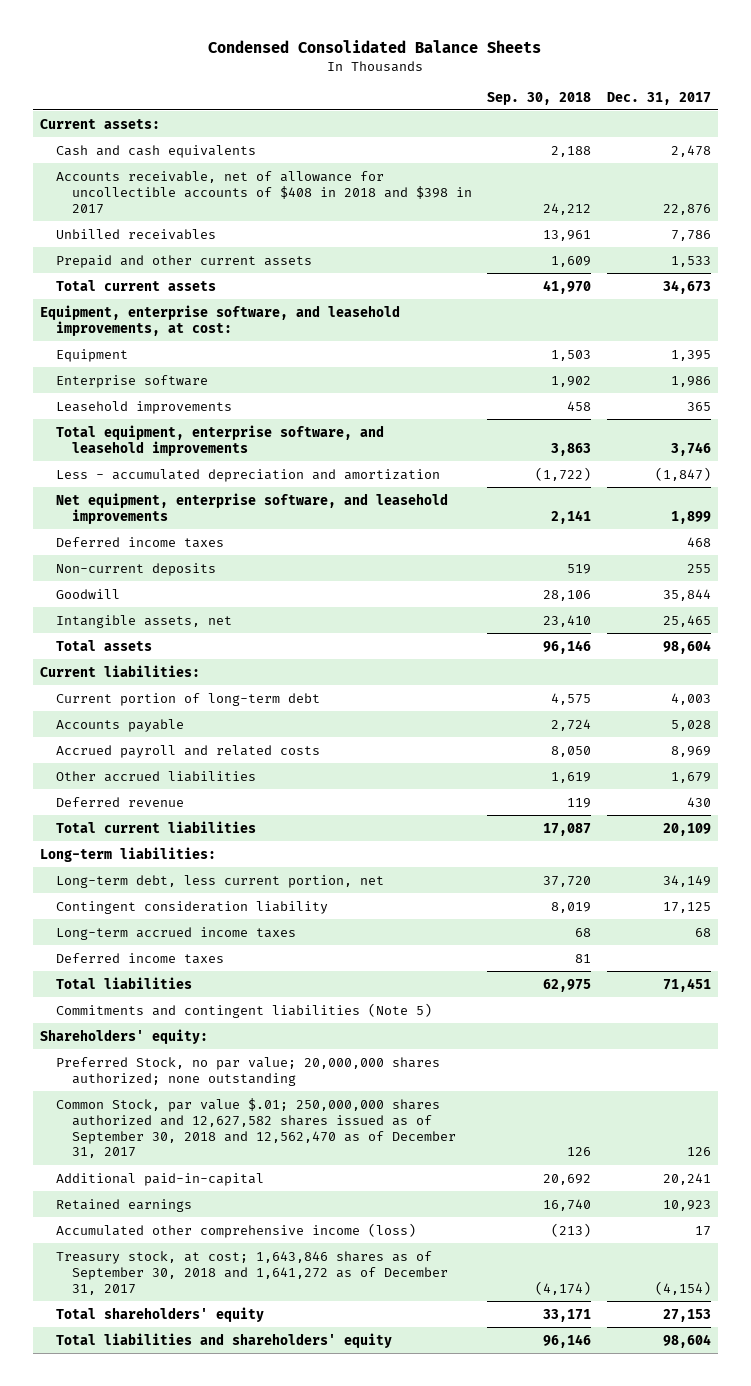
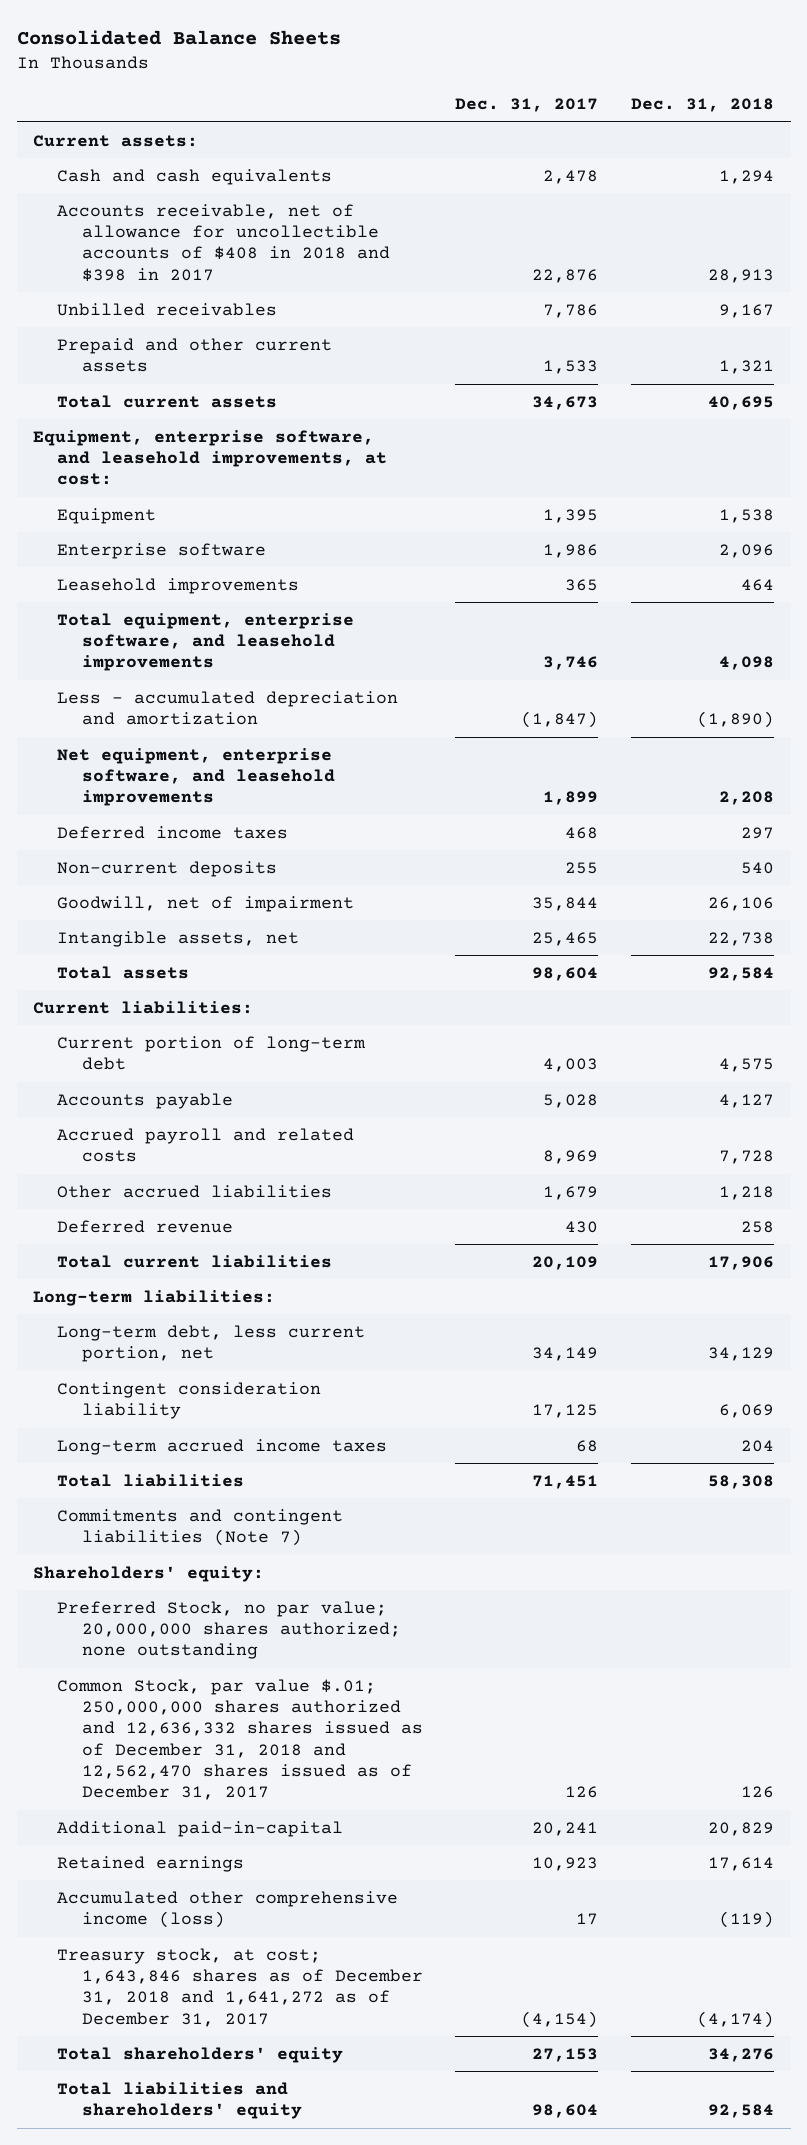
- Condensed Consolidated Balance Sheets
+ Consolidated Balance Sheets
- | Sep. 30, 2018 | Dec. 31, 2017
+ | Dec. 31, 2017 | Dec. 31, 2018
- Goodwill | 28,106 | 35,844
+ Goodwill, net of impairment | 35,844 | 26,106
- Deferred income taxes | 81 |
- Commitments and contingent liabilities (Note 5)
+ Commitments and contingent liabilities (Note 7)
- Common Stock, par value $.01; 250,000,000 shares authorized and 12,627,582 shares issued as of September 30, 2018 and 12,562,470 as of December 31, 2017 | 126 | 126
+ Common Stock, par value $.01; 250,000,000 shares authorized and 12,636,332 shares issued as of December 31, 2018 and 12,562,470 shares issued as of December 31, 2017 | 126 | 126
- Treasury stock, at cost; 1,643,846 shares as of September 30, 2018 and 1,641,272 as of December 31, 2017 | (4,174) | (4,154)
+ Treasury stock, at cost; 1,643,846 shares as of December 31, 2018 and 1,641,272 as of December 31, 2017 | (4,154) | (4,174)

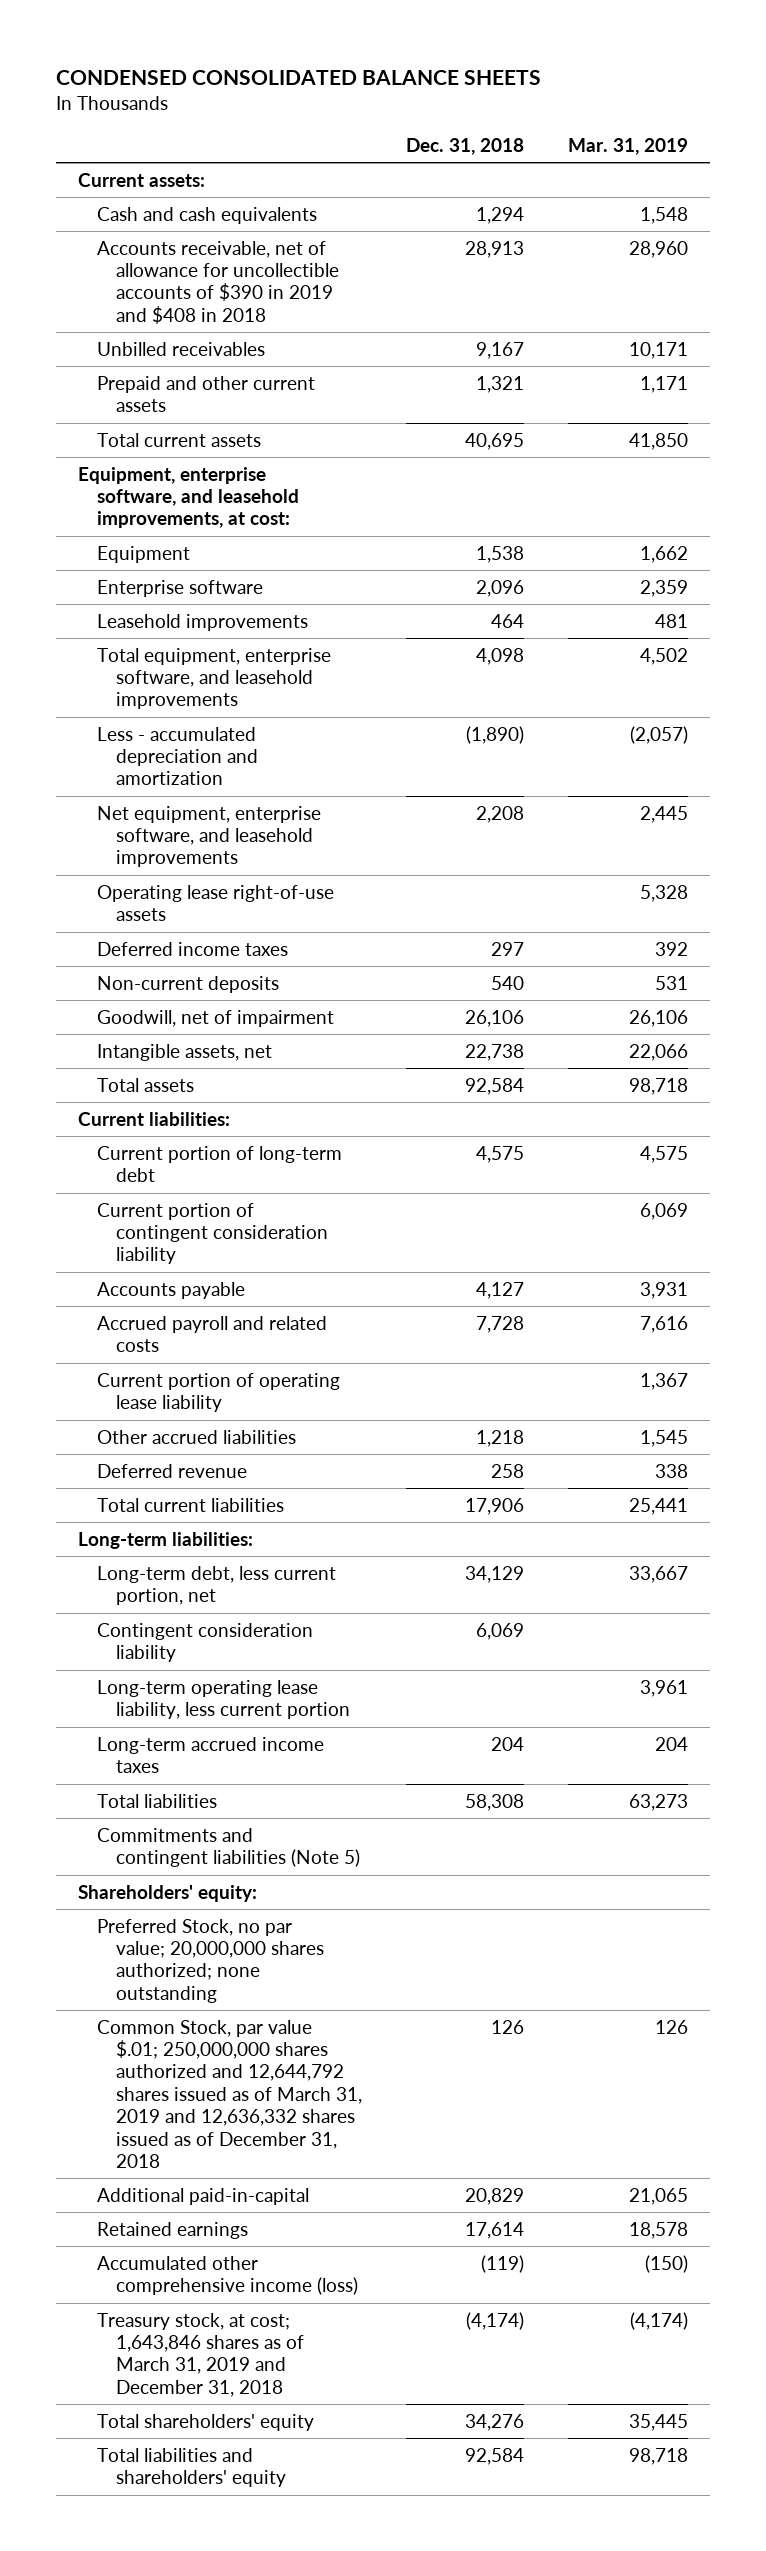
- Consolidated Balance Sheets
+ CONDENSED CONSOLIDATED BALANCE SHEETS
- | Dec. 31, 2017 | Dec. 31, 2018
+ | Dec. 31, 2018 | Mar. 31, 2019
- Accounts receivable, net of allowance for uncollectible accounts of $408 in 2018 and $398 in 2017 | 22,876 | 28,913
+ Accounts receivable, net of allowance for uncollectible accounts of $390 in 2019 and $408 in 2018 | 28,913 | 28,960
+ Operating lease right-of-use assets | | 5,328
+ Current portion of contingent consideration liability | | 6,069
+ Current portion of operating lease liability | | 1,367
+ Long-term operating lease liability, less current portion | | 3,961
- Commitments and contingent liabilities (Note 7)
+ Commitments and contingent liabilities (Note 5)
- Common Stock, par value $.01; 250,000,000 shares authorized and 12,636,332 shares issued as of December 31, 2018 and 12,562,470 shares issued as of December 31, 2017 | 126 | 126
+ Common Stock, par value $.01; 250,000,000 shares authorized and 12,644,792 shares issued as of March 31, 2019 and 12,636,332 shares issued as of December 31, 2018 | 126 | 126
- Treasury stock, at cost; 1,643,846 shares as of December 31, 2018 and 1,641,272 as of December 31, 2017 | (4,154) | (4,174)
+ Treasury stock, at cost; 1,643,846 shares as of March 31, 2019 and December 31, 2018 | (4,174) | (4,174)

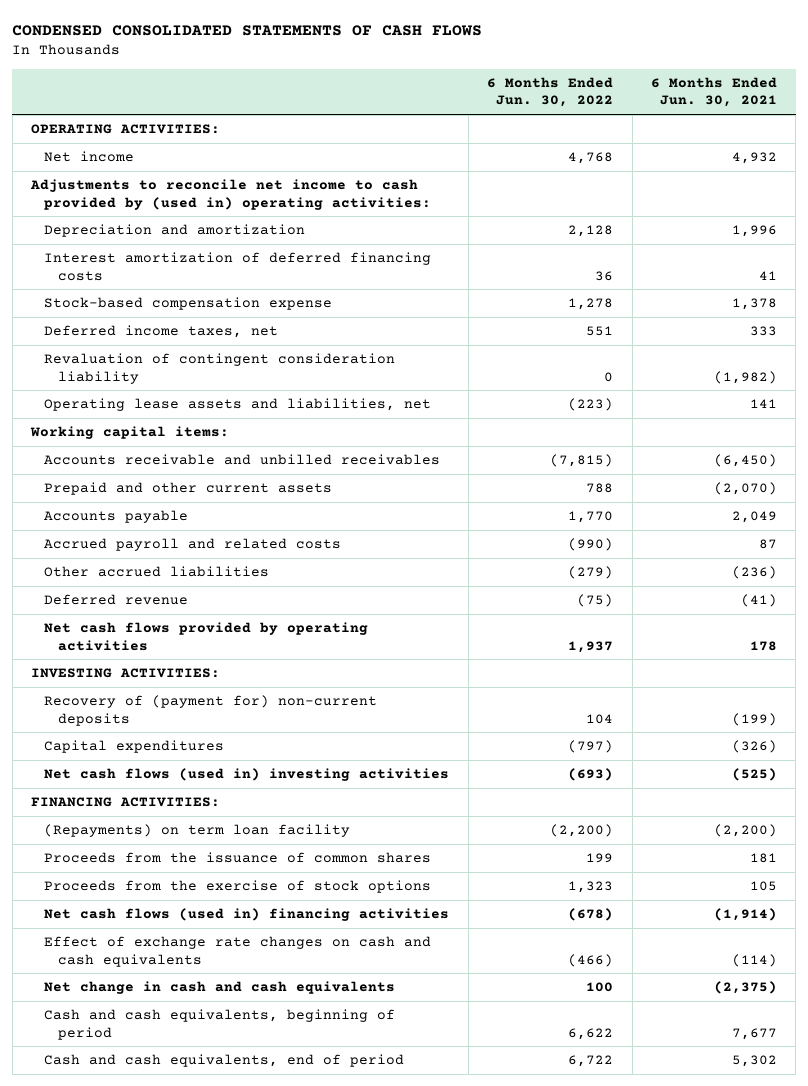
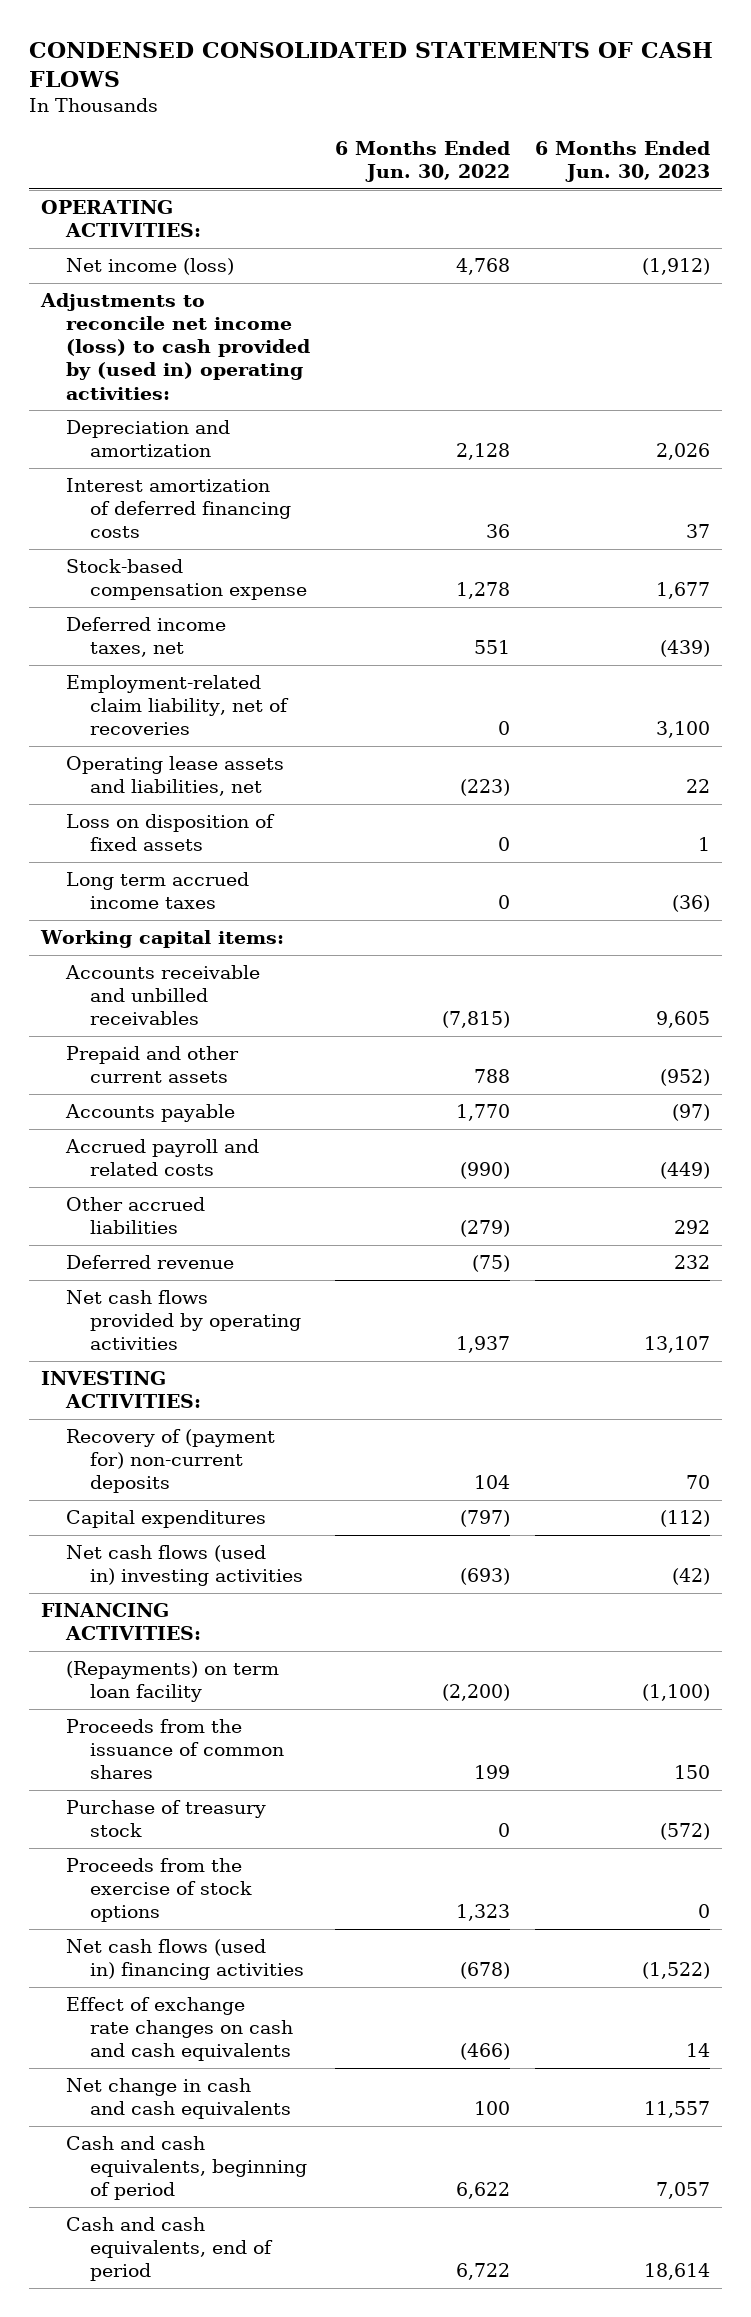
- | 6 Months Ended Jun. 30, 2022 | 6 Months Ended Jun. 30, 2021
+ | 6 Months Ended Jun. 30, 2022 | 6 Months Ended Jun. 30, 2023
- Net income | 4,768 | 4,932
- Adjustments to reconcile net income to cash provided by (used in) operating activities:
+ Net income (loss) | 4,768 | (1,912)
+ Adjustments to reconcile net income (loss) to cash provided by (used in) operating activities:
- Revaluation of contingent consideration liability | 0 | (1,982)
+ Employment-related claim liability, net of recoveries | 0 | 3,100
+ Loss on disposition of fixed assets | 0 | 1
+ Long term accrued income taxes | 0 | (36)
+ Purchase of treasury stock | 0 | (572)

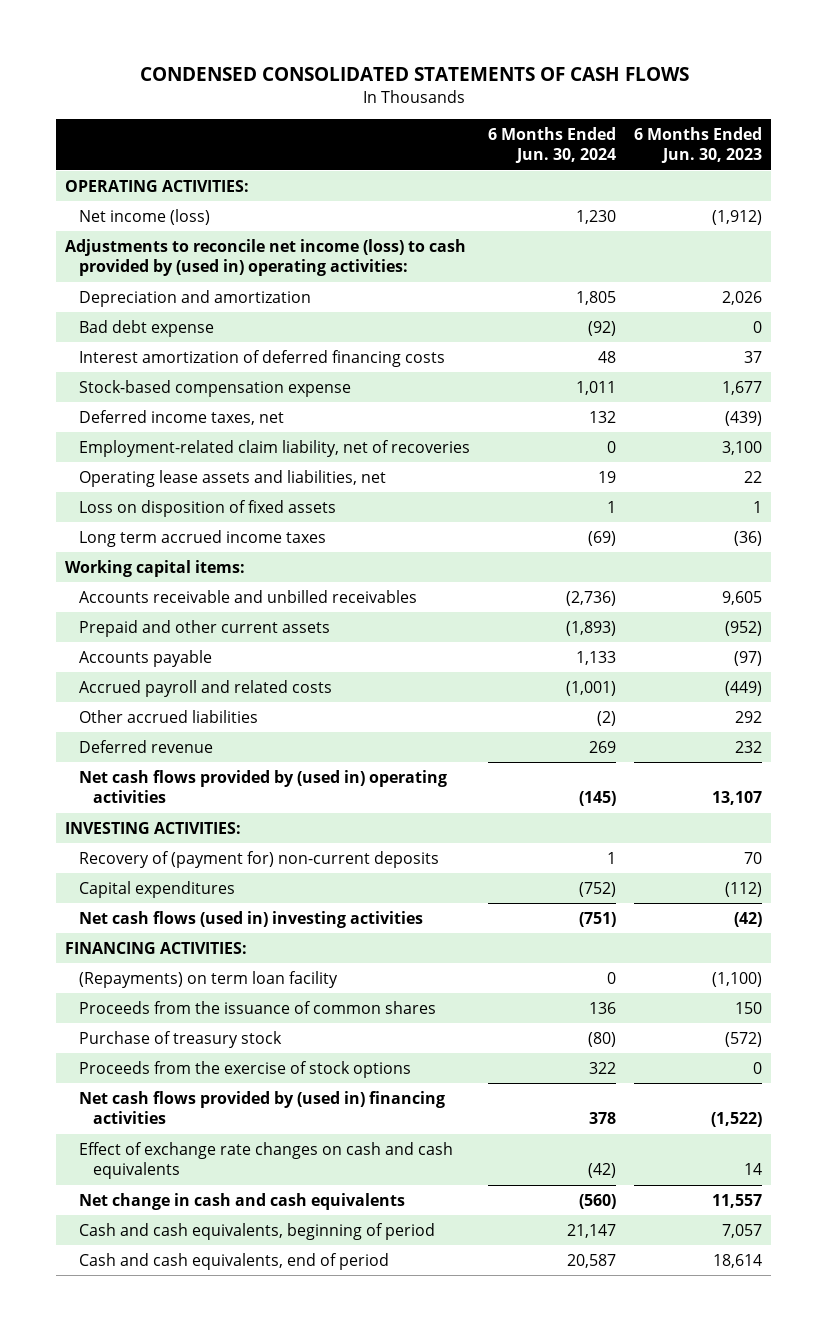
- | 6 Months Ended Jun. 30, 2022 | 6 Months Ended Jun. 30, 2023
+ | 6 Months Ended Jun. 30, 2024 | 6 Months Ended Jun. 30, 2023
+ Bad debt expense | (92) | 0
- Net cash flows provided by operating activities | 1,937 | 13,107
+ Net cash flows provided by (used in) operating activities | (145) | 13,107
- Net cash flows (used in) financing activities | (678) | (1,522)
+ Net cash flows provided by (used in) financing activities | 378 | (1,522)

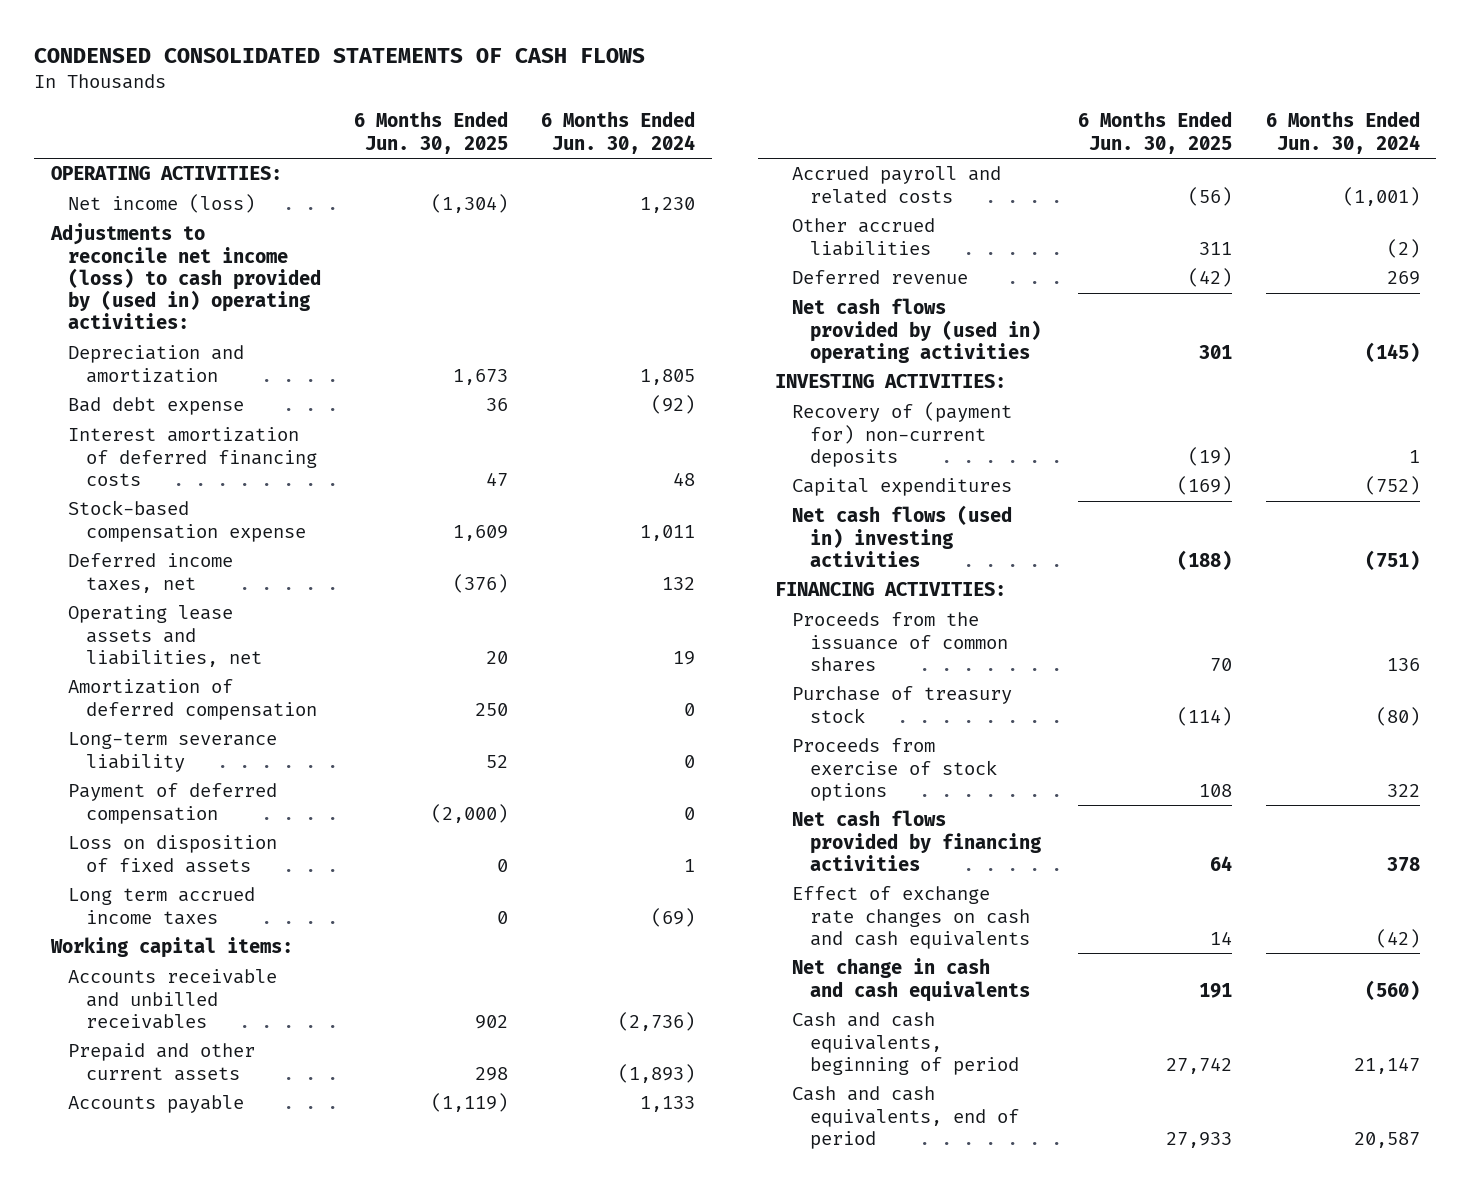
- | 6 Months Ended Jun. 30, 2024 | 6 Months Ended Jun. 30, 2023
+ | 6 Months Ended Jun. 30, 2025 | 6 Months Ended Jun. 30, 2024
- Employment-related claim liability, net of recoveries | 0 | 3,100
+ Amortization of deferred compensation | 250 | 0
+ Long-term severance liability | 52 | 0
+ Payment of deferred compensation | (2,000) | 0
- (Repayments) on term loan facility | 0 | (1,100)
- Proceeds from the exercise of stock options | 322 | 0
- Net cash flows provided by (used in) financing activities | 378 | (1,522)
+ Proceeds from exercise of stock options | 108 | 322
+ Net cash flows provided by financing activities | 64 | 378

